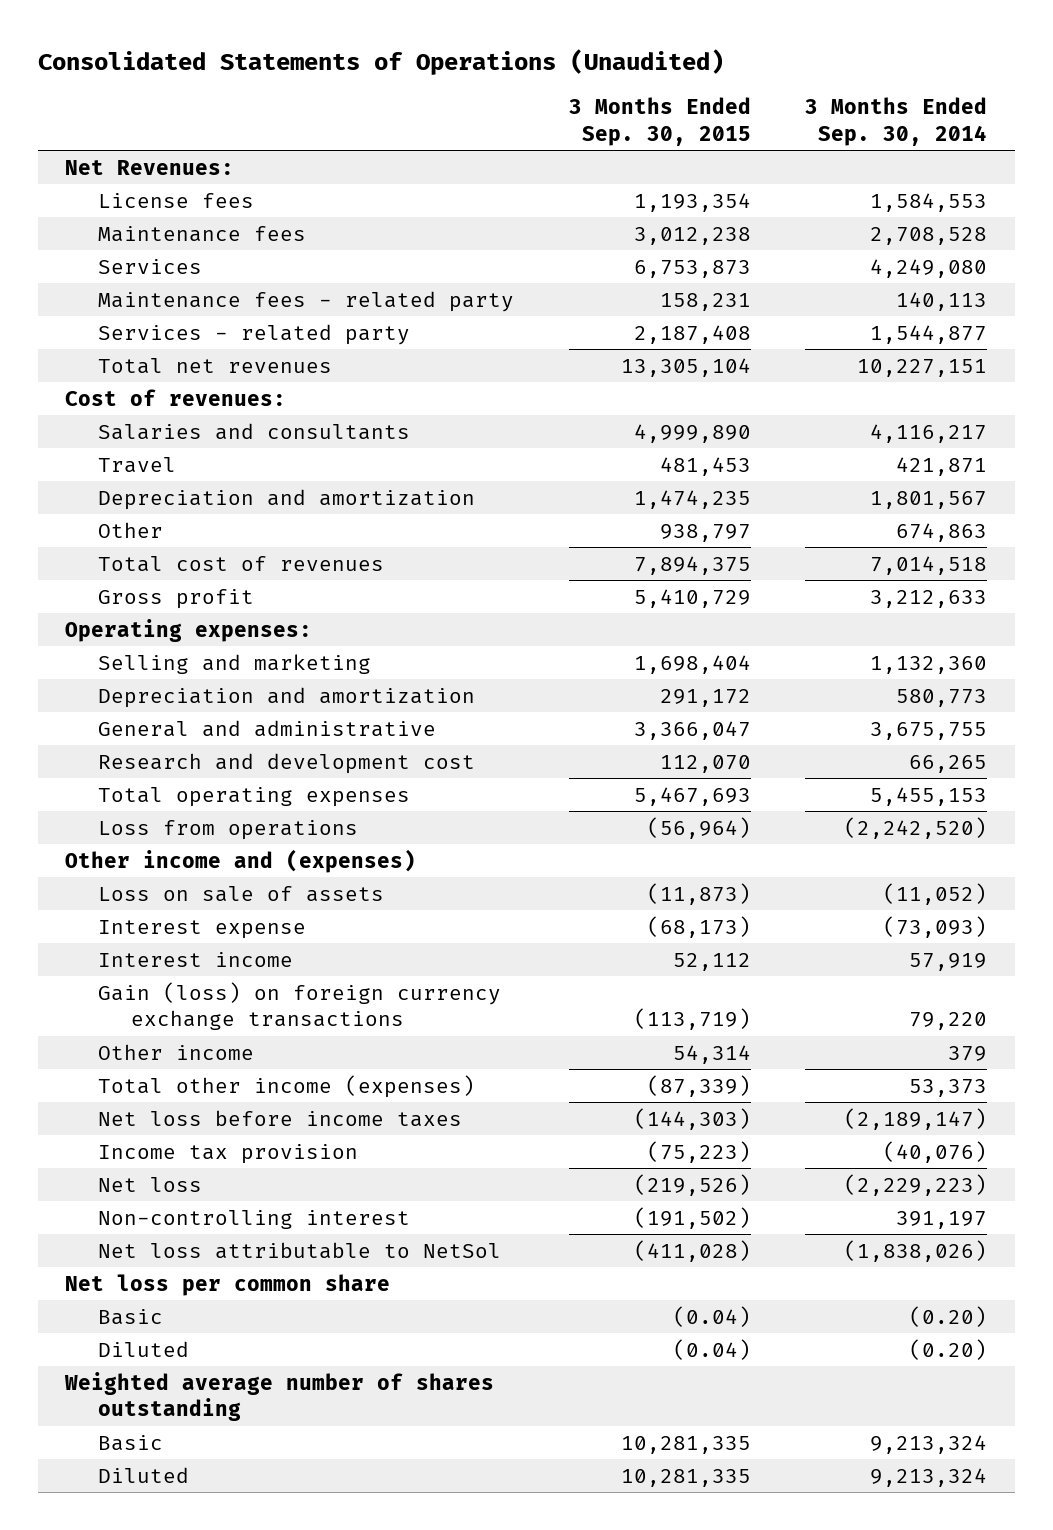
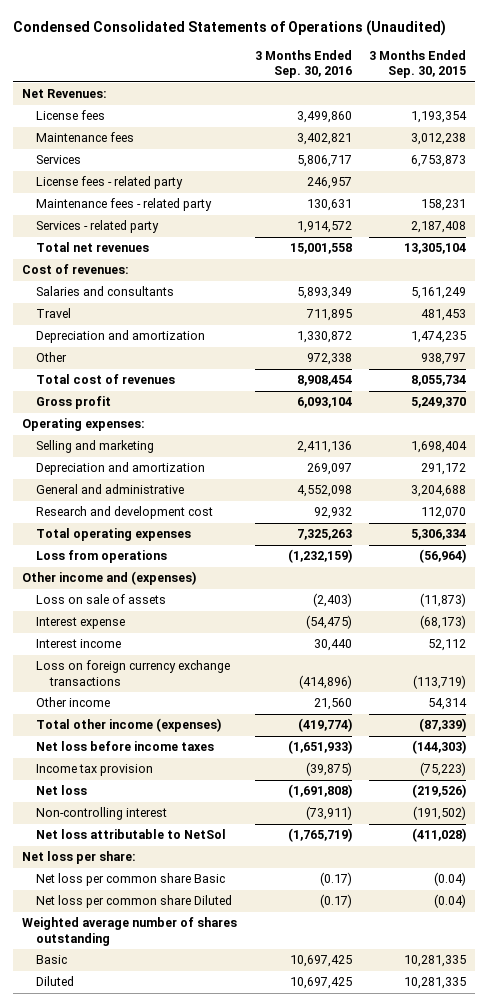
- Consolidated Statements of Operations (Unaudited)
+ Condensed Consolidated Statements of Operations (Unaudited)
- | 3 Months Ended Sep. 30, 2015 | 3 Months Ended Sep. 30, 2014
+ | 3 Months Ended Sep. 30, 2016 | 3 Months Ended Sep. 30, 2015
+ License fees - related party | 246,957 |
- Salaries and consultants | 4,999,890 | 4,116,217
+ Salaries and consultants | 5,893,349 | 5,161,249
- Total cost of revenues | 7,894,375 | 7,014,518
- Gross profit | 5,410,729 | 3,212,633
+ Total cost of revenues | 8,908,454 | 8,055,734
+ Gross profit | 6,093,104 | 5,249,370
- General and administrative | 3,366,047 | 3,675,755
+ General and administrative | 4,552,098 | 3,204,688
- Total operating expenses | 5,467,693 | 5,455,153
+ Total operating expenses | 7,325,263 | 5,306,334
- Gain (loss) on foreign currency exchange transactions | (113,719) | 79,220
+ Loss on foreign currency exchange transactions | (414,896) | (113,719)
- Net loss per common share
- Basic | (0.04) | (0.20)
- Diluted | (0.04) | (0.20)
+ Net loss per share:
+ Net loss per common share Basic | (0.17) | (0.04)
+ Net loss per common share Diluted | (0.17) | (0.04)

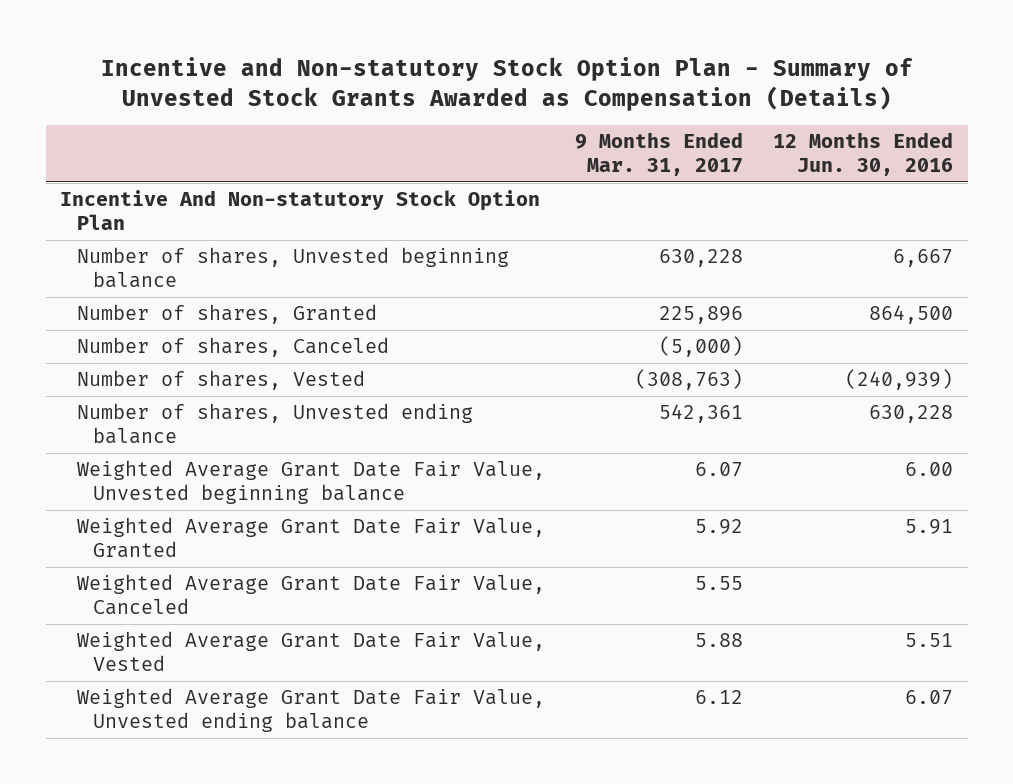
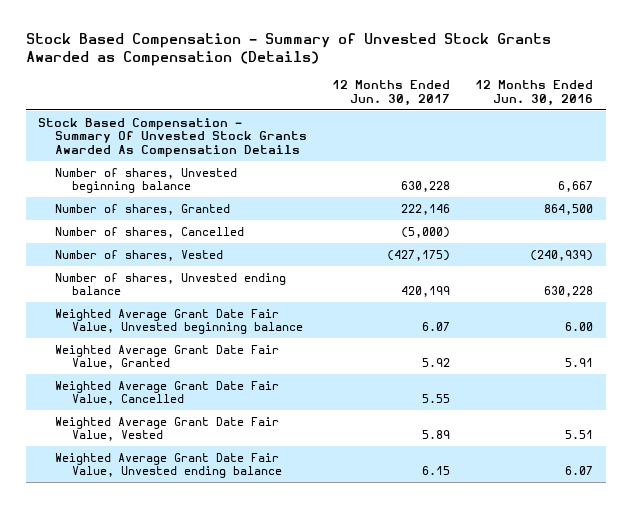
- Incentive and Non-statutory Stock Option Plan - Summary of Unvested Stock Grants Awarded as Compensation (Details)
+ Stock Based Compensation - Summary of Unvested Stock Grants Awarded as Compensation (Details)
- | 9 Months Ended Mar. 31, 2017 | 12 Months Ended Jun. 30, 2016
+ | 12 Months Ended Jun. 30, 2017 | 12 Months Ended Jun. 30, 2016
- Incentive And Non-statutory Stock Option Plan
+ Stock Based Compensation - Summary Of Unvested Stock Grants Awarded As Compensation Details
- Number of shares, Canceled | (5,000) |
+ Number of shares, Cancelled | (5,000) |
- Weighted Average Grant Date Fair Value, Canceled | 5.55 |
+ Weighted Average Grant Date Fair Value, Cancelled | 5.55 |

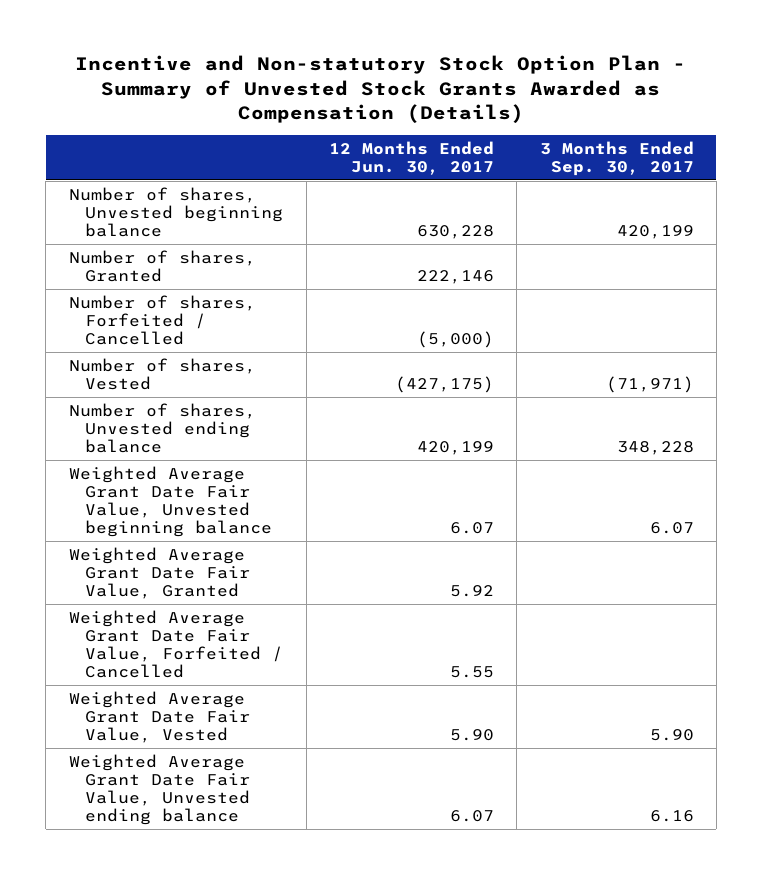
- Stock Based Compensation - Summary of Unvested Stock Grants Awarded as Compensation (Details)
+ Incentive and Non-statutory Stock Option Plan - Summary of Unvested Stock Grants Awarded as Compensation (Details)
- | 12 Months Ended Jun. 30, 2017 | 12 Months Ended Jun. 30, 2016
+ | 12 Months Ended Jun. 30, 2017 | 3 Months Ended Sep. 30, 2017
- Stock Based Compensation - Summary Of Unvested Stock Grants Awarded As Compensation Details
- Number of shares, Cancelled | (5,000) |
+ Number of shares, Forfeited / Cancelled | (5,000) |
- Weighted Average Grant Date Fair Value, Cancelled | 5.55 |
- Weighted Average Grant Date Fair Value, Vested | 5.89 | 5.51
- Weighted Average Grant Date Fair Value, Unvested ending balance | 6.15 | 6.07
+ Weighted Average Grant Date Fair Value, Forfeited / Cancelled | 5.55 |
+ Weighted Average Grant Date Fair Value, Vested | 5.90 | 5.90
+ Weighted Average Grant Date Fair Value, Unvested ending balance | 6.07 | 6.16

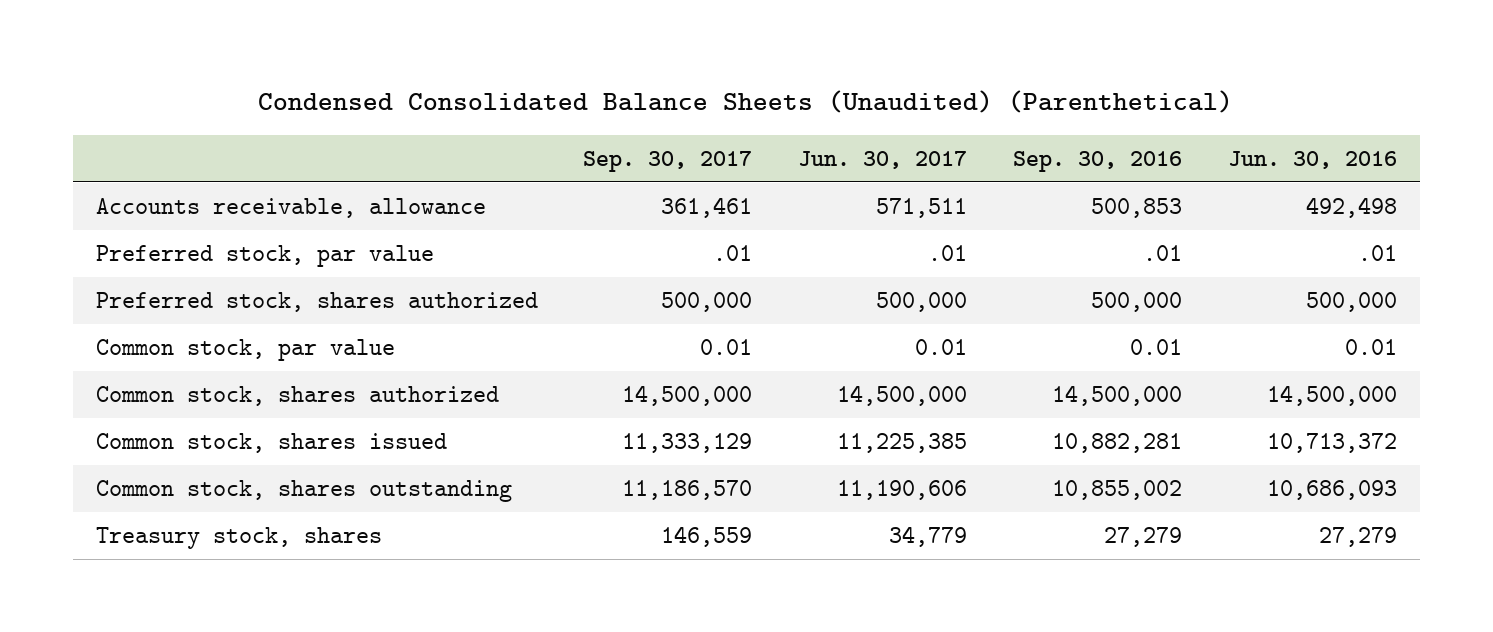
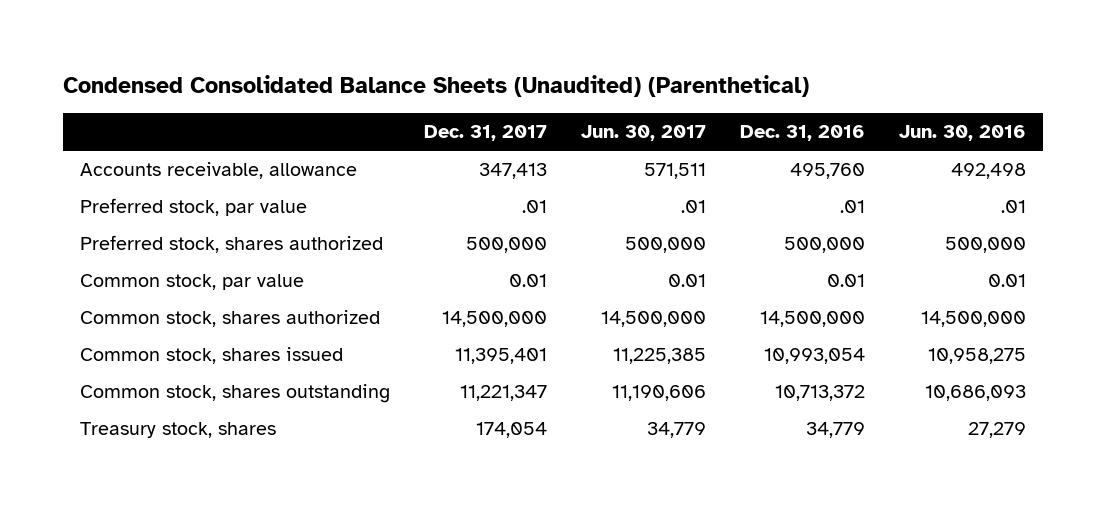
- | Sep. 30, 2017 | Jun. 30, 2017 | Sep. 30, 2016 | Jun. 30, 2016
+ | Dec. 31, 2017 | Jun. 30, 2017 | Dec. 31, 2016 | Jun. 30, 2016
- Common stock, shares issued | 11,333,129 | 11,225,385 | 10,882,281 | 10,713,372
+ Common stock, shares issued | 11,395,401 | 11,225,385 | 10,993,054 | 10,958,275

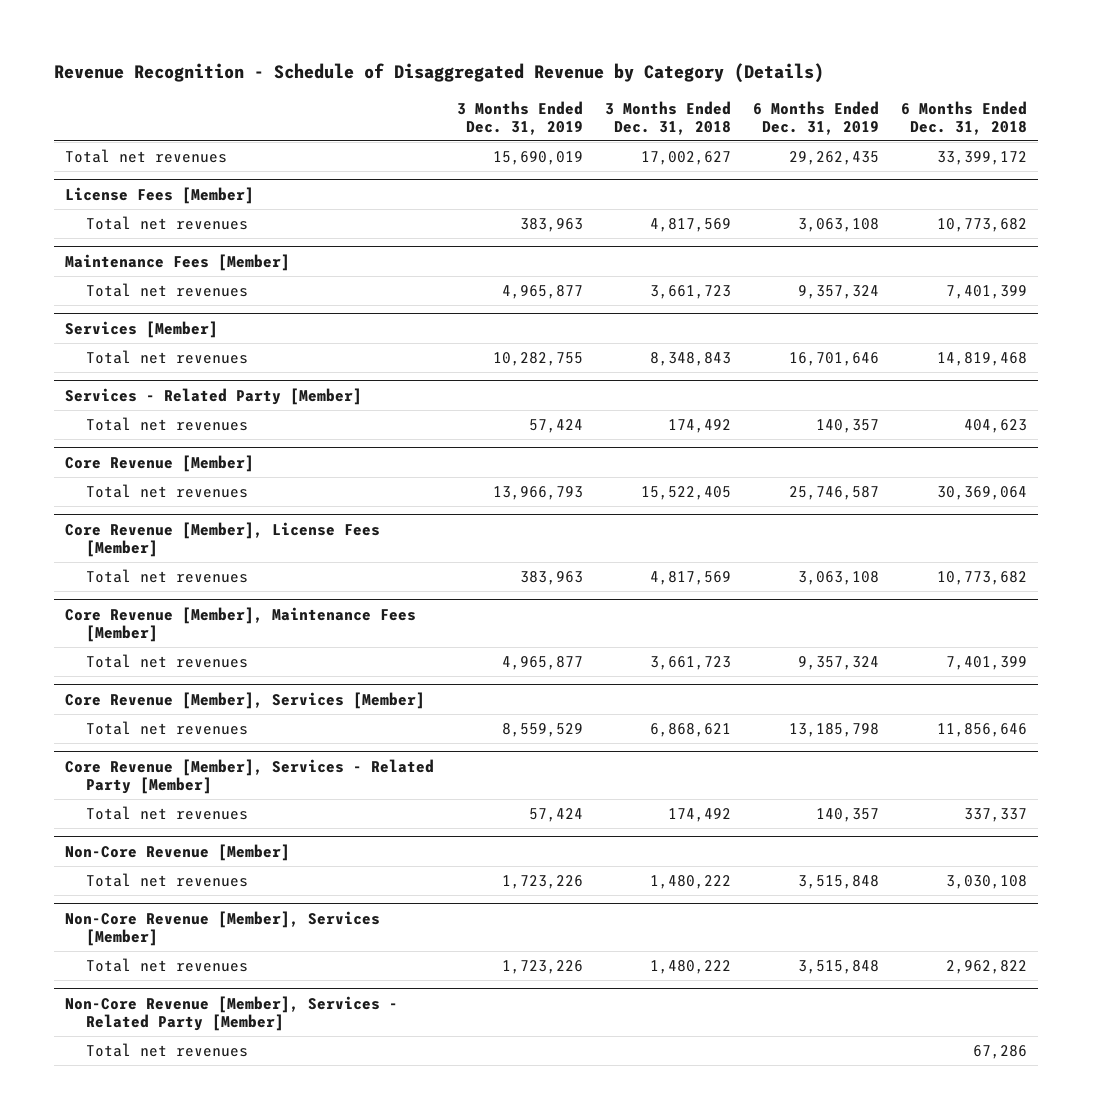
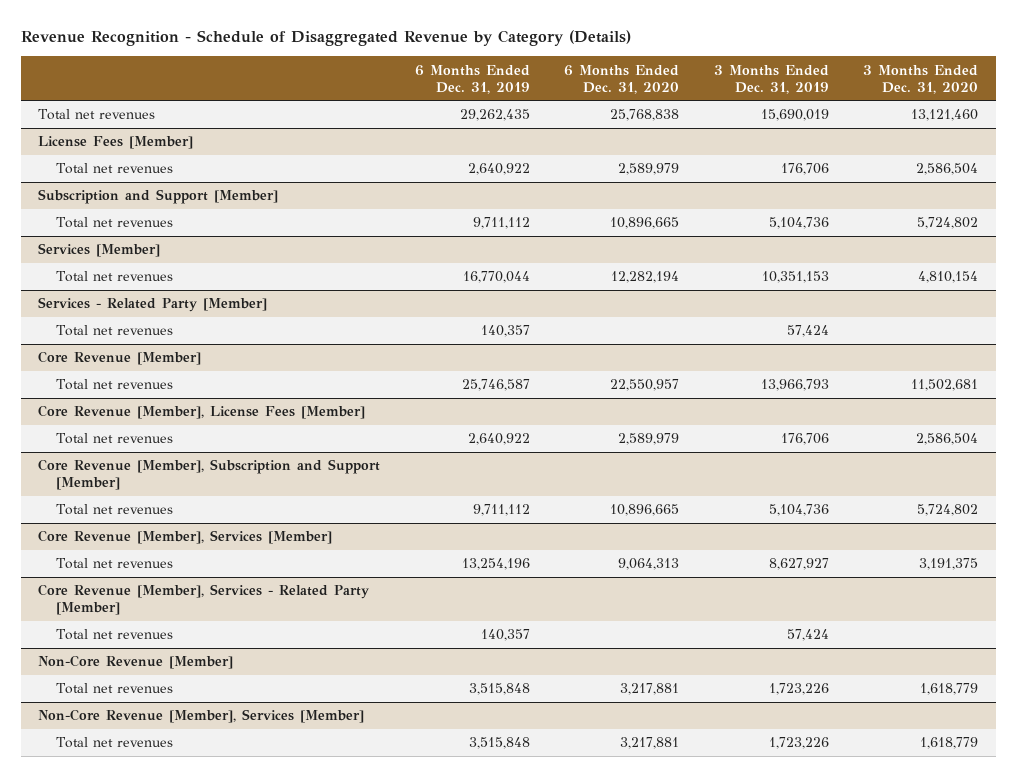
- | 3 Months Ended Dec. 31, 2019 | 3 Months Ended Dec. 31, 2018 | 6 Months Ended Dec. 31, 2019 | 6 Months Ended Dec. 31, 2018
+ | 6 Months Ended Dec. 31, 2019 | 6 Months Ended Dec. 31, 2020 | 3 Months Ended Dec. 31, 2019 | 3 Months Ended Dec. 31, 2020
@ License Fees [Member]
- Total net revenues | 383,963 | 4,817,569 | 3,063,108 | 10,773,682
- Maintenance Fees [Member]
- Total net revenues | 4,965,877 | 3,661,723 | 9,357,324 | 7,401,399
@ License Fees [Member]
+ Total net revenues | 2,640,922 | 2,589,979 | 176,706 | 2,586,504
+ Subscription and Support [Member]
+ Total net revenues | 9,711,112 | 10,896,665 | 5,104,736 | 5,724,802
@ Services [Member]
- Total net revenues | 10,282,755 | 8,348,843 | 16,701,646 | 14,819,468
+ Total net revenues | 16,770,044 | 12,282,194 | 10,351,153 | 4,810,154
@ Core Revenue [Member], License Fees [Member]
- Total net revenues | 383,963 | 4,817,569 | 3,063,108 | 10,773,682
- Core Revenue [Member], Maintenance Fees [Member]
- Total net revenues | 4,965,877 | 3,661,723 | 9,357,324 | 7,401,399
@ Core Revenue [Member], License Fees [Member]
+ Total net revenues | 2,640,922 | 2,589,979 | 176,706 | 2,586,504
+ Core Revenue [Member], Subscription and Support [Member]
+ Total net revenues | 9,711,112 | 10,896,665 | 5,104,736 | 5,724,802
@ Core Revenue [Member], Services [Member]
- Total net revenues | 8,559,529 | 6,868,621 | 13,185,798 | 11,856,646
+ Total net revenues | 13,254,196 | 9,064,313 | 8,627,927 | 3,191,375
- Non-Core Revenue [Member], Services - Related Party [Member]
- Total net revenues | | | | 67,286

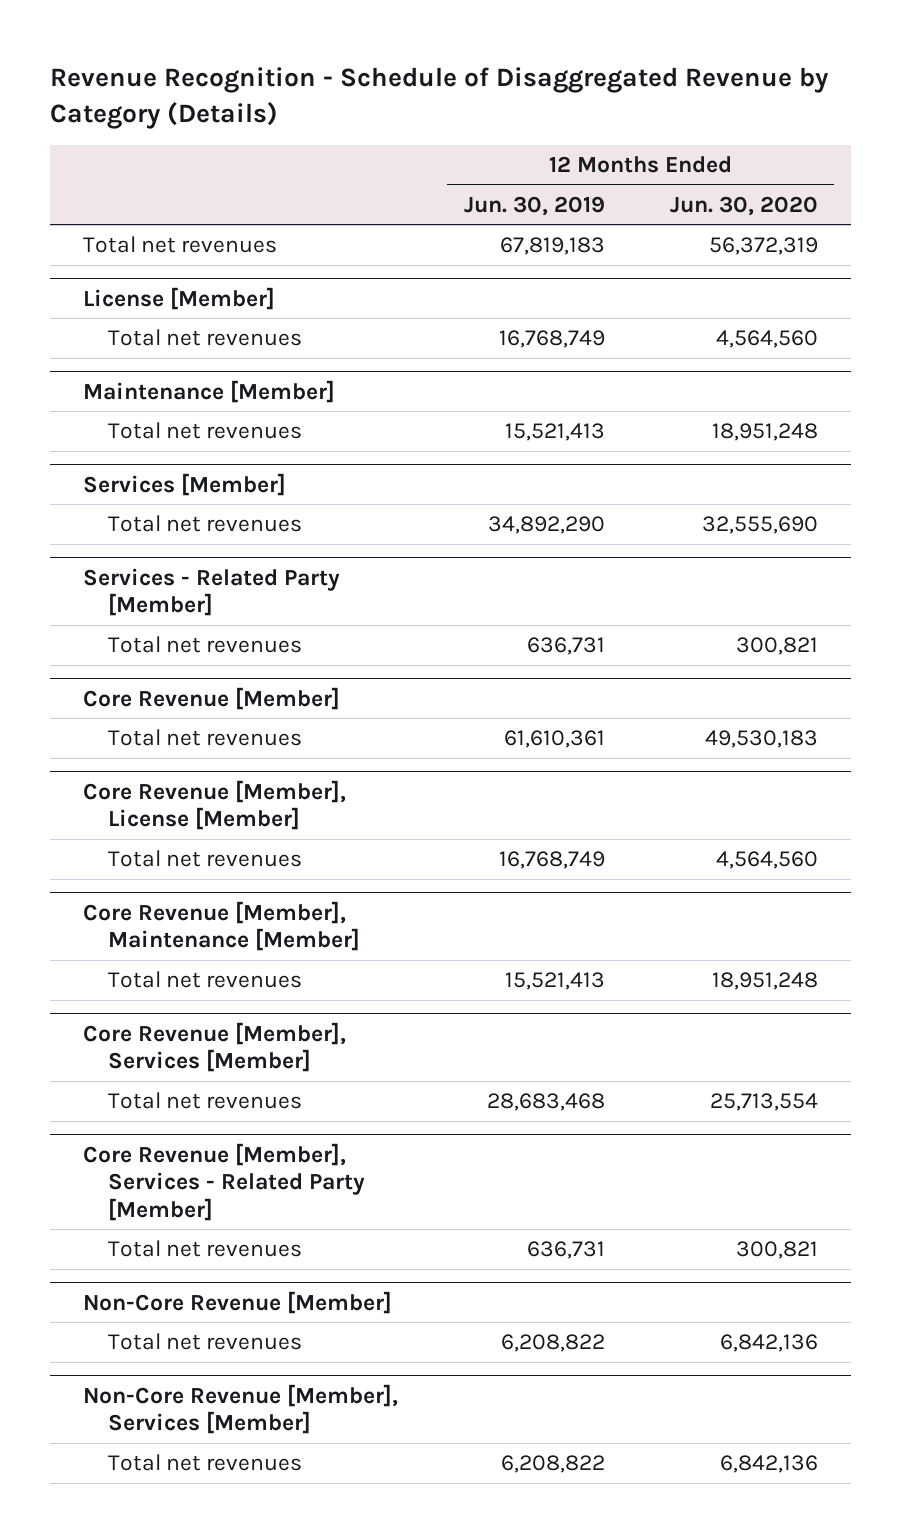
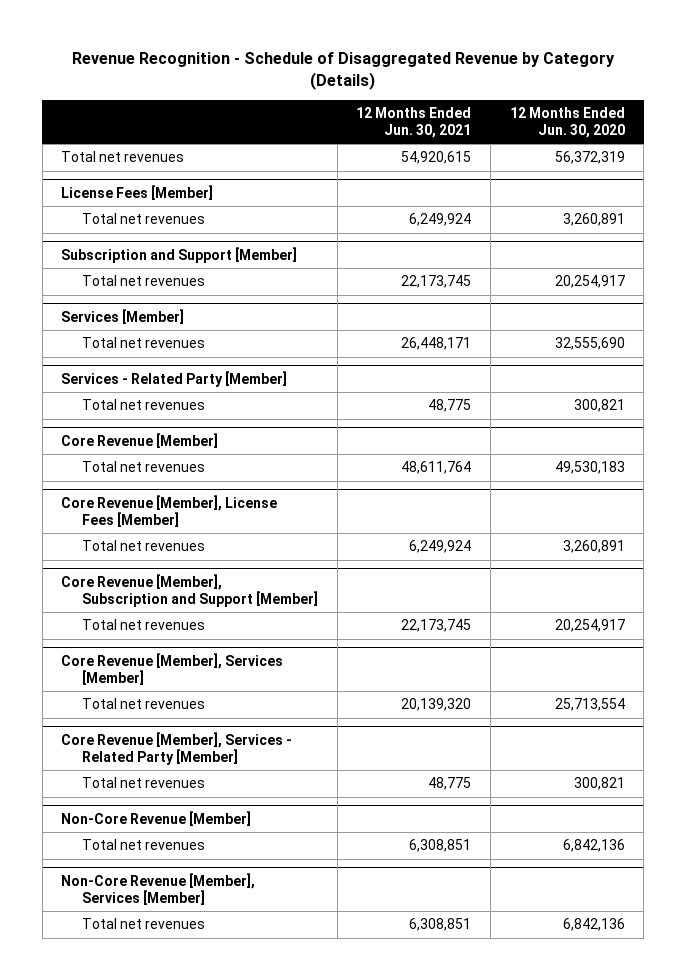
- | 12 Months Ended Jun. 30, 2019 | 12 Months Ended Jun. 30, 2020
+ | 12 Months Ended Jun. 30, 2021 | 12 Months Ended Jun. 30, 2020
- License [Member]
- Total net revenues | 16,768,749 | 4,564,560
- Maintenance [Member]
- Total net revenues | 15,521,413 | 18,951,248
+ License Fees [Member]
+ Total net revenues | 6,249,924 | 3,260,891
+ Subscription and Support [Member]
+ Total net revenues | 22,173,745 | 20,254,917
- Core Revenue [Member], License [Member]
- Total net revenues | 16,768,749 | 4,564,560
- Core Revenue [Member], Maintenance [Member]
- Total net revenues | 15,521,413 | 18,951,248
+ Core Revenue [Member], License Fees [Member]
+ Total net revenues | 6,249,924 | 3,260,891
+ Core Revenue [Member], Subscription and Support [Member]
+ Total net revenues | 22,173,745 | 20,254,917

